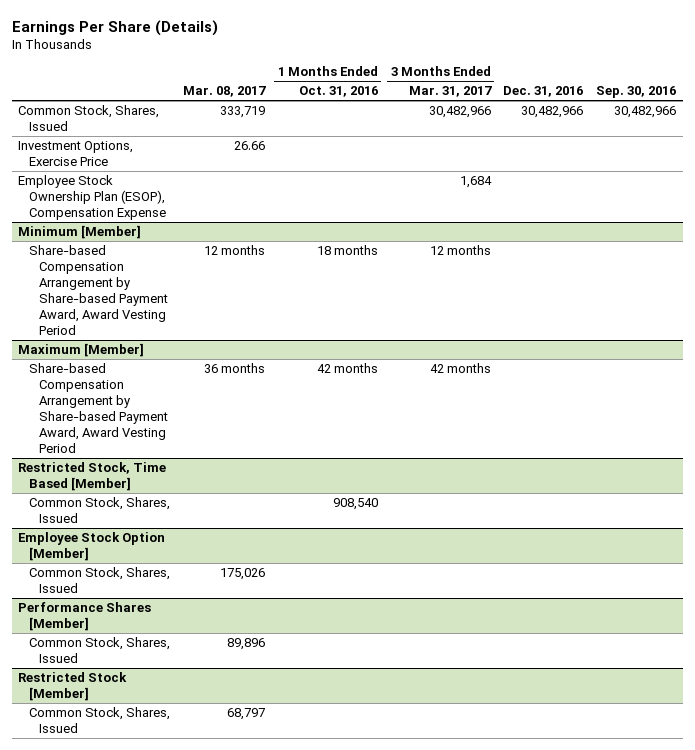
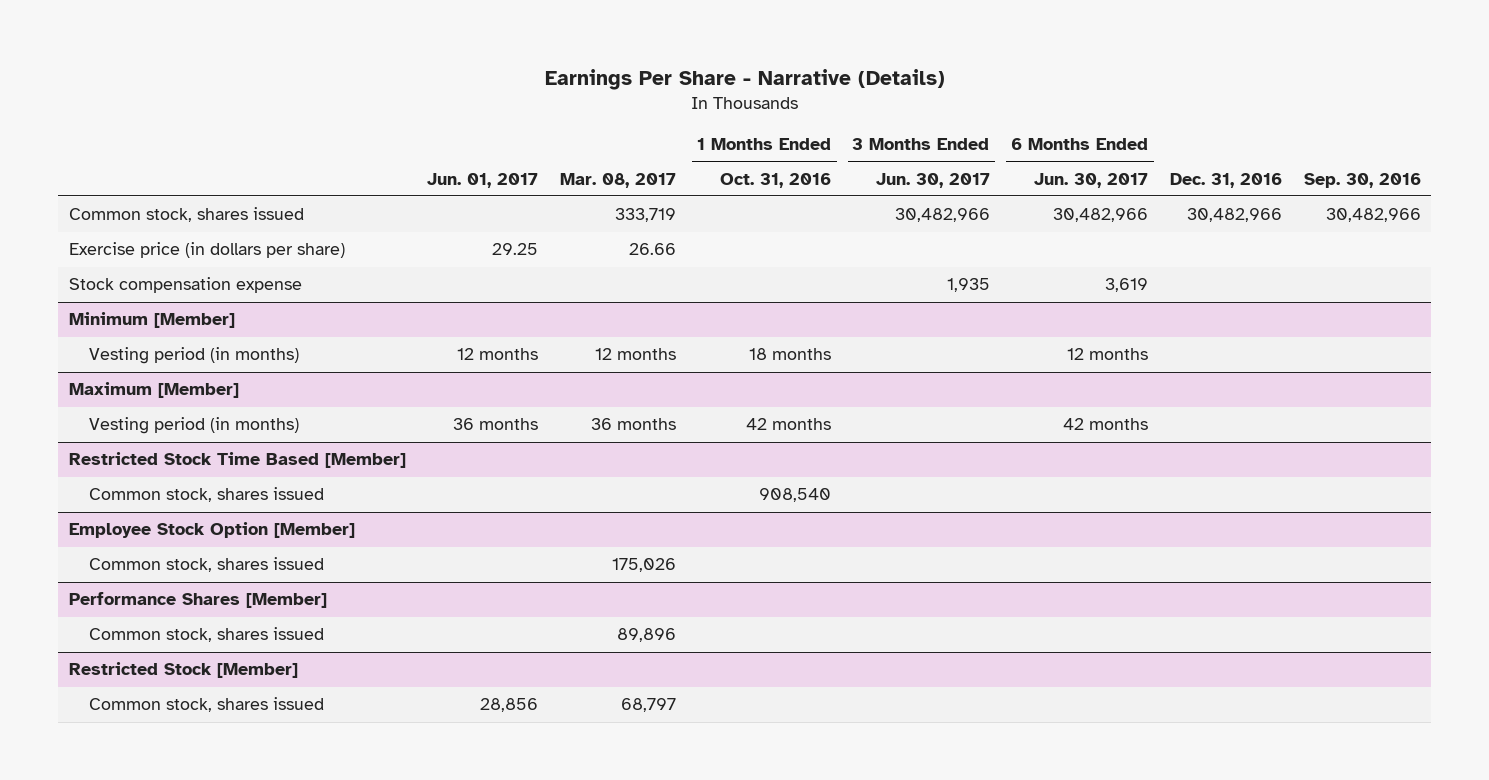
- Earnings Per Share (Details)
+ Earnings Per Share - Narrative (Details)
- | Mar. 08, 2017 | 1 Months Ended Oct. 31, 2016 | 3 Months Ended Mar. 31, 2017 | Dec. 31, 2016 | Sep. 30, 2016
+ | Jun. 01, 2017 | Mar. 08, 2017 | 1 Months Ended Oct. 31, 2016 | 3 Months Ended Jun. 30, 2017 | 6 Months Ended Jun. 30, 2017 | Dec. 31, 2016 | Sep. 30, 2016
- Common Stock, Shares, Issued | 333,719 | | 30,482,966 | 30,482,966 | 30,482,966
- Investment Options, Exercise Price | 26.66 | | | |
- Employee Stock Ownership Plan (ESOP), Compensation Expense | | | 1,684 | |
+ Common stock, shares issued | | 333,719 | | 30,482,966 | 30,482,966 | 30,482,966 | 30,482,966
+ Exercise price (in dollars per share) | 29.25 | 26.66 | | | | |
+ Stock compensation expense | | | | 1,935 | 3,619 | |
@ Minimum [Member]
- Share-based Compensation Arrangement by Share-based Payment Award, Award Vesting Period | 12 months | 18 months | 12 months | |
+ Vesting period (in months) | 12 months | 12 months | 18 months | | 12 months | |
@ Maximum [Member]
- Share-based Compensation Arrangement by Share-based Payment Award, Award Vesting Period | 36 months | 42 months | 42 months | |
- Restricted Stock, Time Based [Member]
- Common Stock, Shares, Issued | | 908,540 | | |
@ Maximum [Member]
+ Vesting period (in months) | 36 months | 36 months | 42 months | | 42 months | |
+ Restricted Stock Time Based [Member]
+ Common stock, shares issued | | | 908,540 | | | |
@ Employee Stock Option [Member]
- Common Stock, Shares, Issued | 175,026 | | | |
+ Common stock, shares issued | | 175,026 | | | | |
@ Performance Shares [Member]
- Common Stock, Shares, Issued | 89,896 | | | |
+ Common stock, shares issued | | 89,896 | | | | |
@ Restricted Stock [Member]
- Common Stock, Shares, Issued | 68,797 | | | |
+ Common stock, shares issued | 28,856 | 68,797 | | | | |

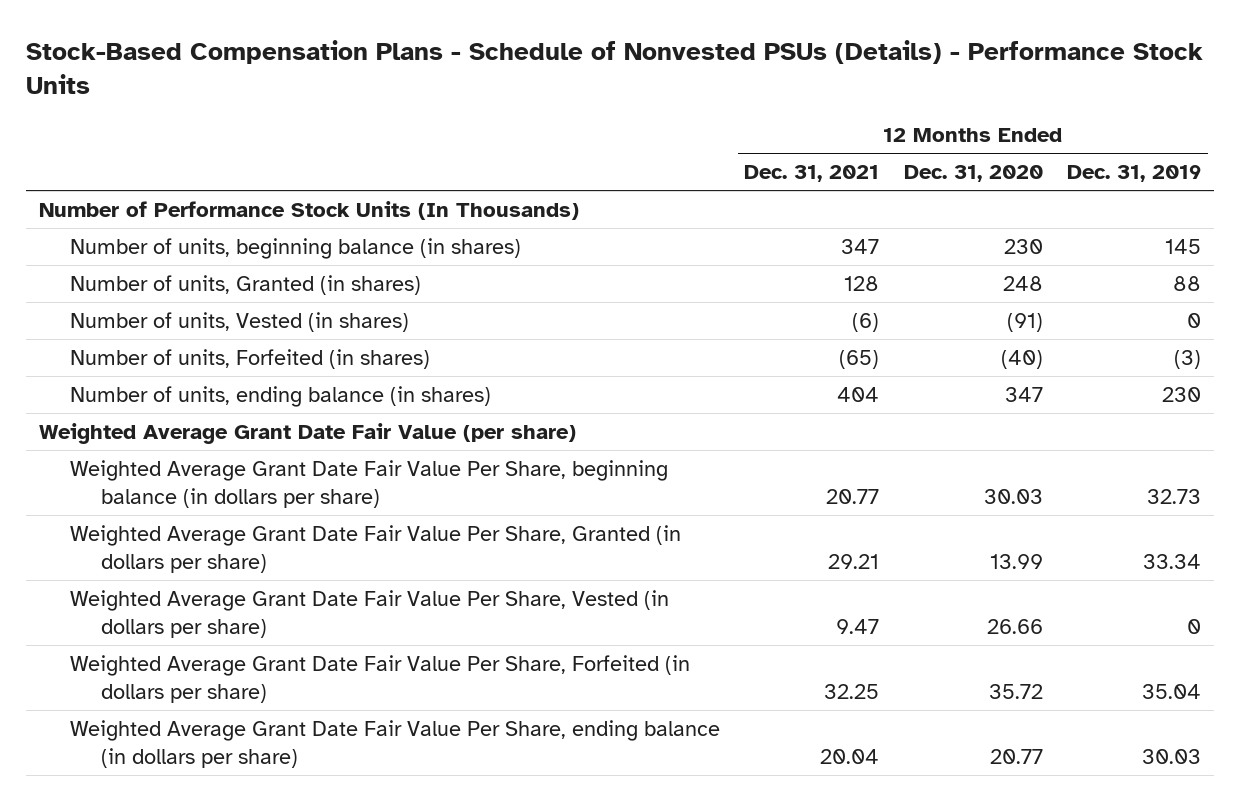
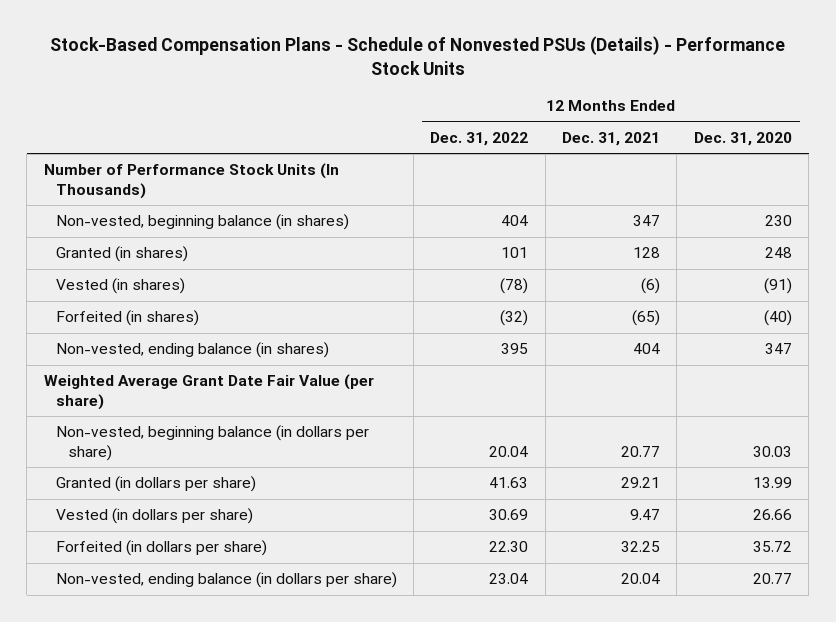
- | 12 Months Ended Dec. 31, 2021 | 12 Months Ended Dec. 31, 2020 | 12 Months Ended Dec. 31, 2019
+ | 12 Months Ended Dec. 31, 2022 | 12 Months Ended Dec. 31, 2021 | 12 Months Ended Dec. 31, 2020
- Number of units, beginning balance (in shares) | 347 | 230 | 145
- Number of units, Granted (in shares) | 128 | 248 | 88
- Number of units, Vested (in shares) | (6) | (91) | 0
- Number of units, Forfeited (in shares) | (65) | (40) | (3)
- Number of units, ending balance (in shares) | 404 | 347 | 230
+ Non-vested, beginning balance (in shares) | 404 | 347 | 230
+ Granted (in shares) | 101 | 128 | 248
+ Vested (in shares) | (78) | (6) | (91)
+ Forfeited (in shares) | (32) | (65) | (40)
+ Non-vested, ending balance (in shares) | 395 | 404 | 347
- Weighted Average Grant Date Fair Value Per Share, beginning balance (in dollars per share) | 20.77 | 30.03 | 32.73
- Weighted Average Grant Date Fair Value Per Share, Granted (in dollars per share) | 29.21 | 13.99 | 33.34
- Weighted Average Grant Date Fair Value Per Share, Vested (in dollars per share) | 9.47 | 26.66 | 0
- Weighted Average Grant Date Fair Value Per Share, Forfeited (in dollars per share) | 32.25 | 35.72 | 35.04
- Weighted Average Grant Date Fair Value Per Share, ending balance (in dollars per share) | 20.04 | 20.77 | 30.03
+ Non-vested, beginning balance (in dollars per share) | 20.04 | 20.77 | 30.03
+ Granted (in dollars per share) | 41.63 | 29.21 | 13.99
+ Vested (in dollars per share) | 30.69 | 9.47 | 26.66
+ Forfeited (in dollars per share) | 22.30 | 32.25 | 35.72
+ Non-vested, ending balance (in dollars per share) | 23.04 | 20.04 | 20.77

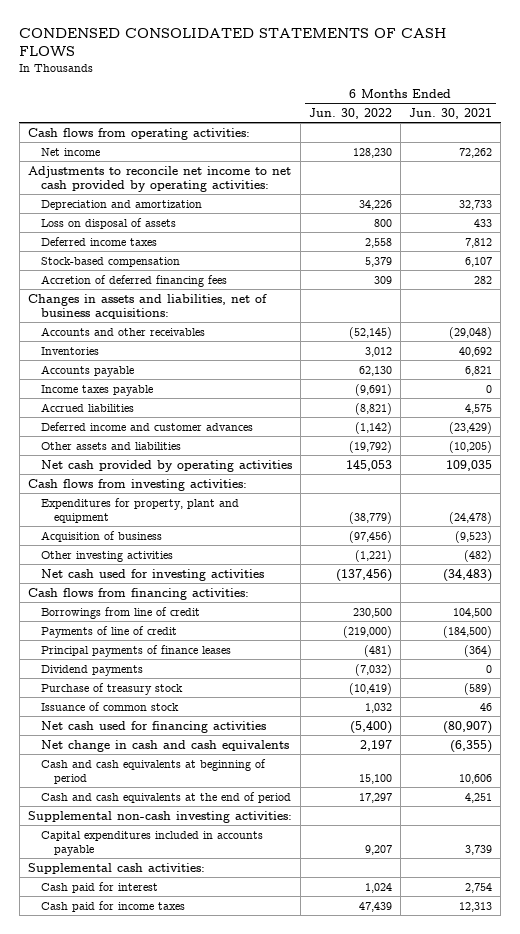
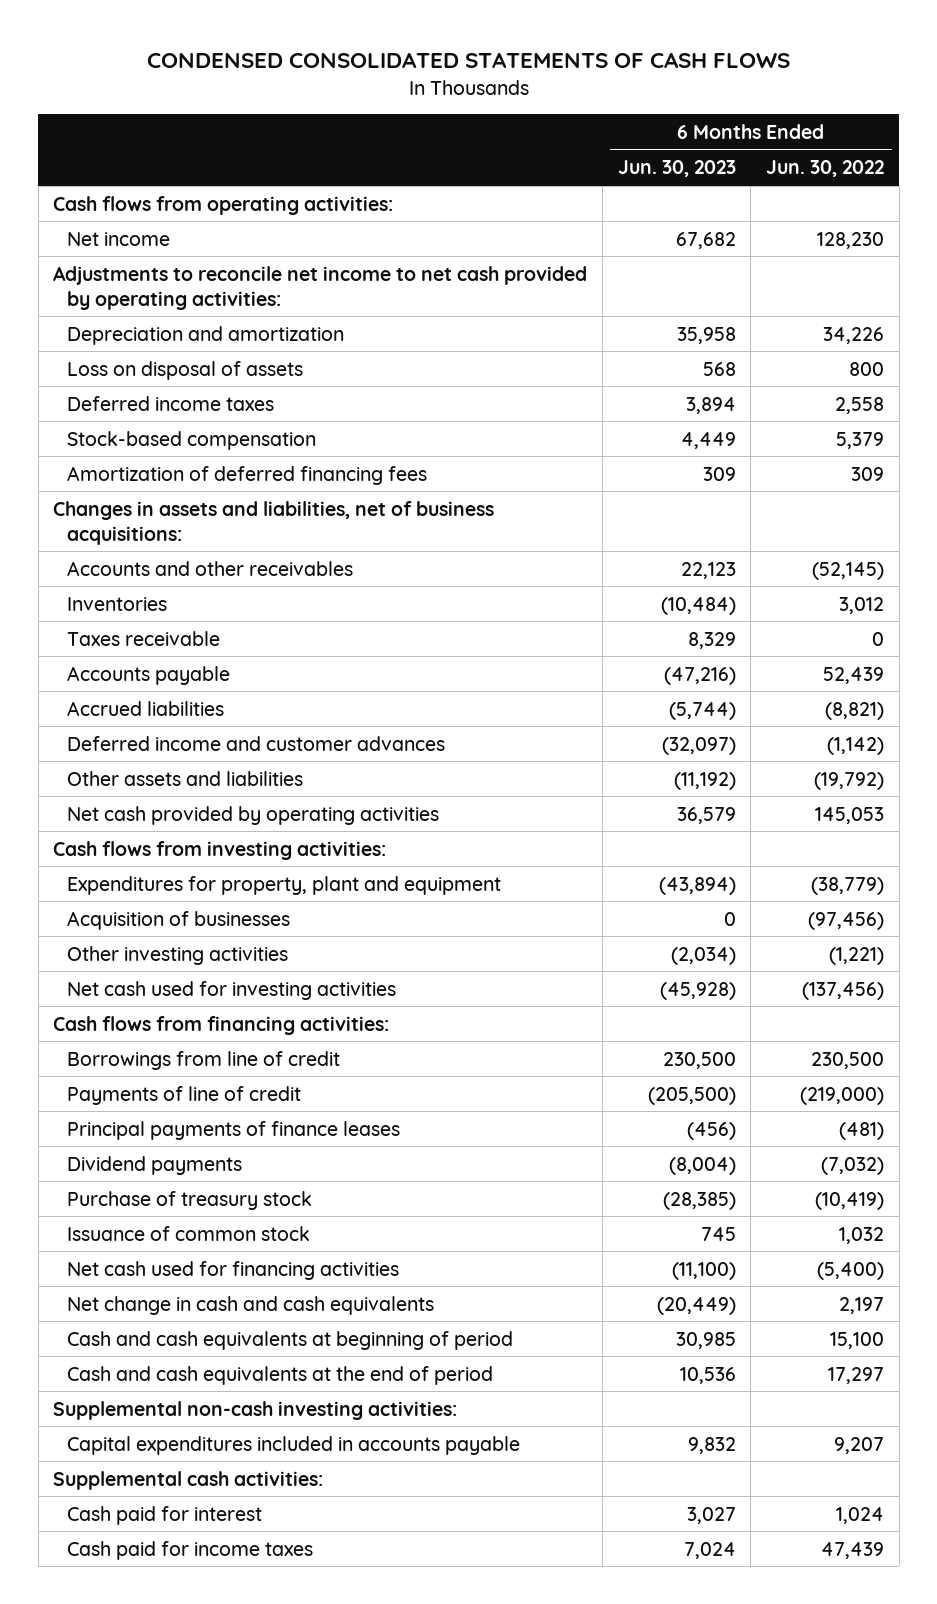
- | 6 Months Ended Jun. 30, 2022 | 6 Months Ended Jun. 30, 2021
+ | 6 Months Ended Jun. 30, 2023 | 6 Months Ended Jun. 30, 2022
- Accretion of deferred financing fees | 309 | 282
+ Amortization of deferred financing fees | 309 | 309
- Accounts payable | 62,130 | 6,821
- Income taxes payable | (9,691) | 0
+ Taxes receivable | 8,329 | 0
+ Accounts payable | (47,216) | 52,439
- Acquisition of business | (97,456) | (9,523)
+ Acquisition of businesses | 0 | (97,456)

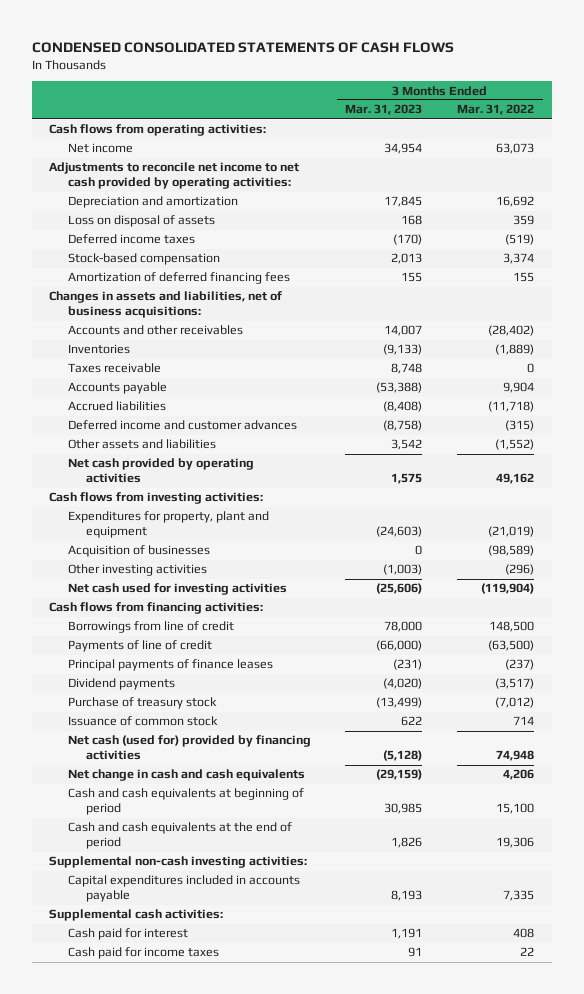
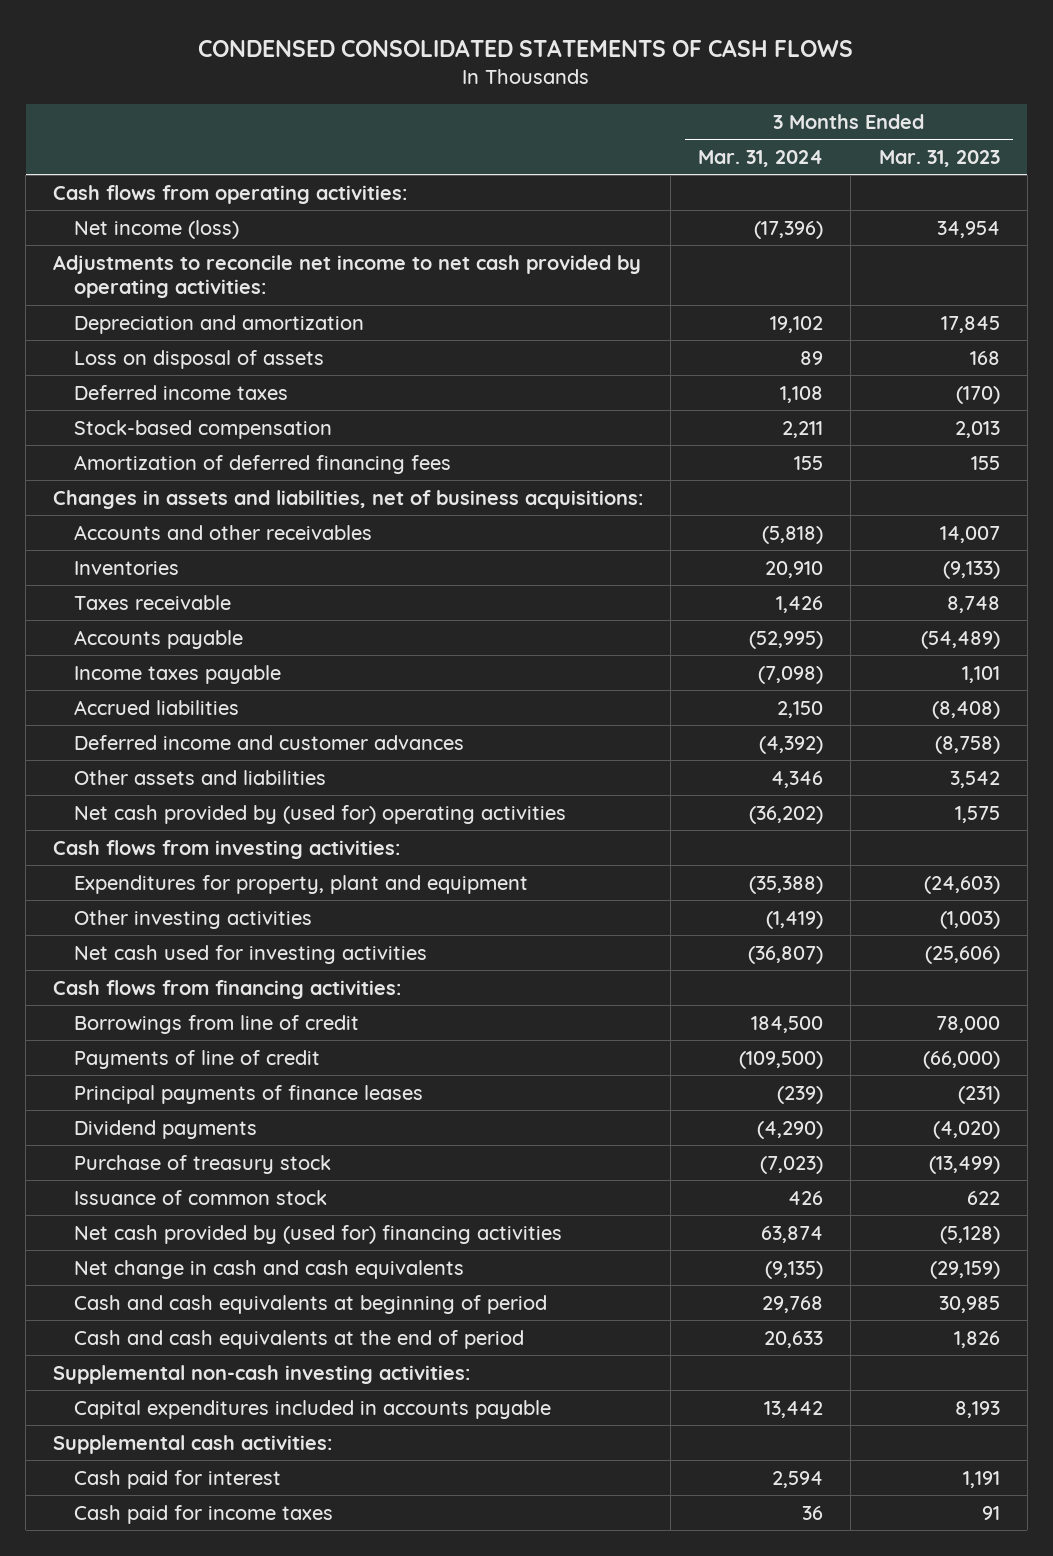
- | 3 Months Ended Mar. 31, 2023 | 3 Months Ended Mar. 31, 2022
+ | 3 Months Ended Mar. 31, 2024 | 3 Months Ended Mar. 31, 2023
- Net income | 34,954 | 63,073
+ Net income (loss) | (17,396) | 34,954
- Accounts payable | (53,388) | 9,904
+ Accounts payable | (52,995) | (54,489)
+ Income taxes payable | (7,098) | 1,101
- Net cash provided by operating activities | 1,575 | 49,162
+ Net cash provided by (used for) operating activities | (36,202) | 1,575
- Acquisition of businesses | 0 | (98,589)
- Net cash (used for) provided by financing activities | (5,128) | 74,948
+ Net cash provided by (used for) financing activities | 63,874 | (5,128)

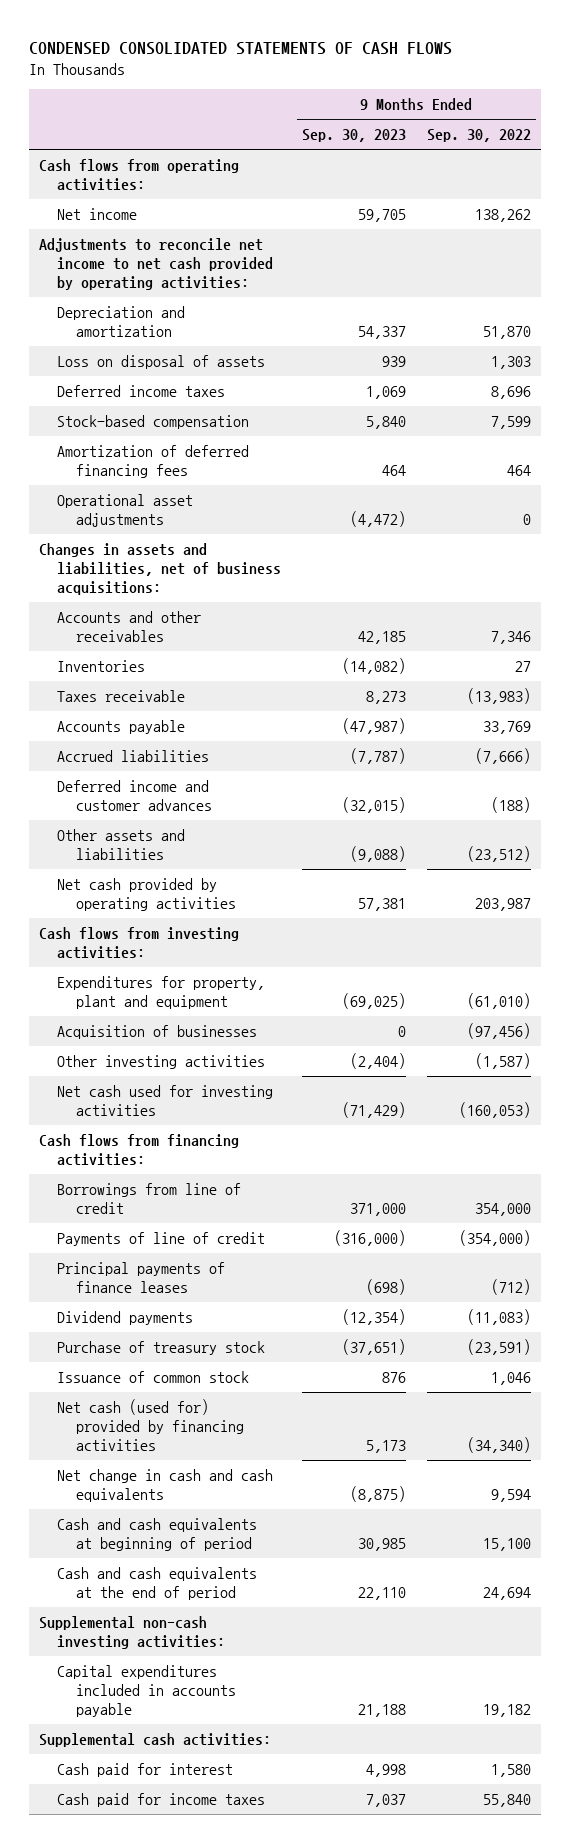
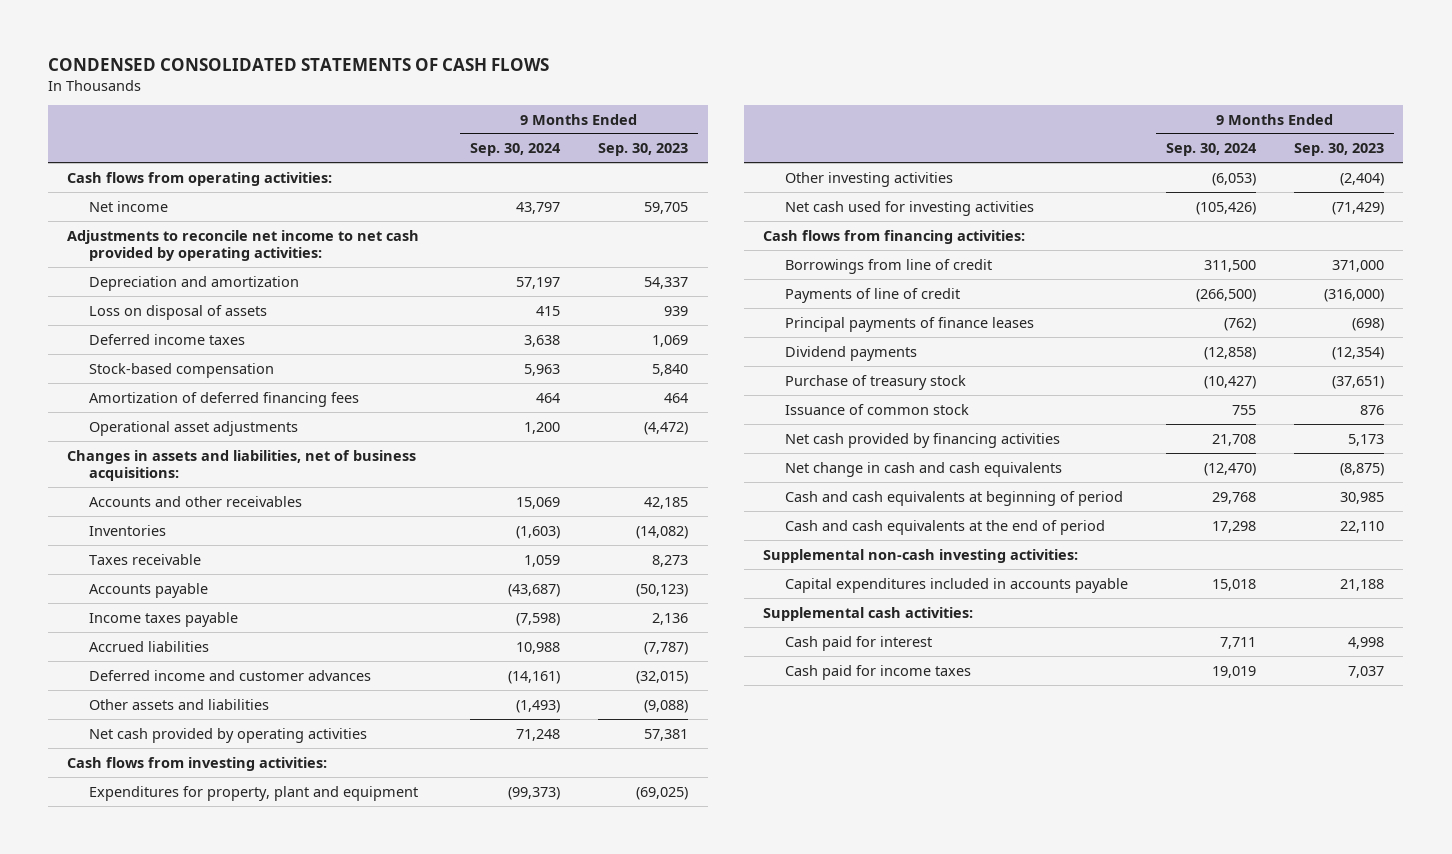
- | 9 Months Ended Sep. 30, 2023 | 9 Months Ended Sep. 30, 2022
+ | 9 Months Ended Sep. 30, 2024 | 9 Months Ended Sep. 30, 2023
- Accounts payable | (47,987) | 33,769
+ Accounts payable | (43,687) | (50,123)
+ Income taxes payable | (7,598) | 2,136
- Acquisition of businesses | 0 | (97,456)
- Net cash (used for) provided by financing activities | 5,173 | (34,340)
+ Net cash provided by financing activities | 21,708 | 5,173

